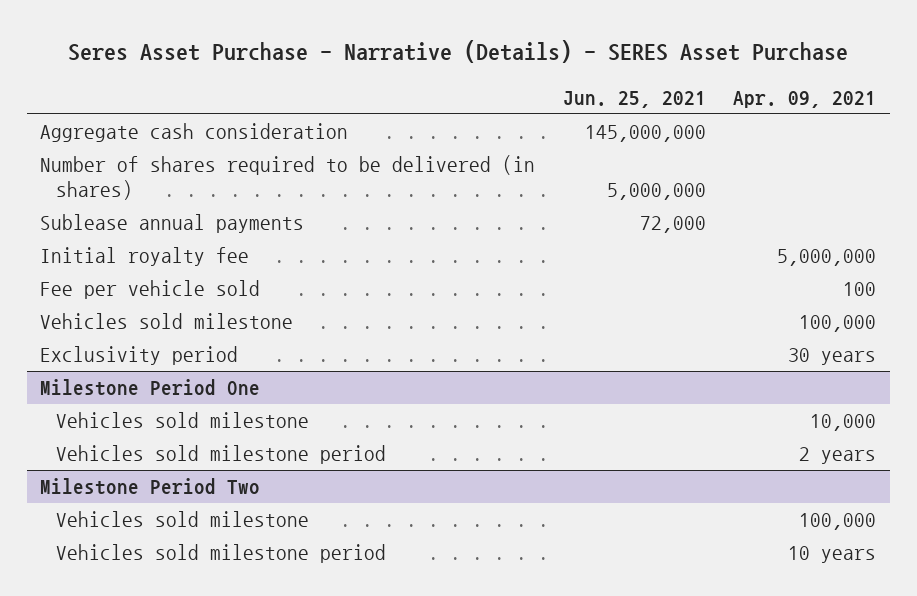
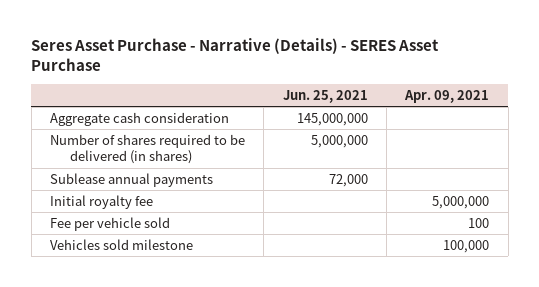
- Exclusivity period | | 30 years
- Milestone Period One
- Vehicles sold milestone | | 10,000
- Vehicles sold milestone period | | 2 years
- Milestone Period Two
- Vehicles sold milestone | | 100,000
- Vehicles sold milestone period | | 10 years

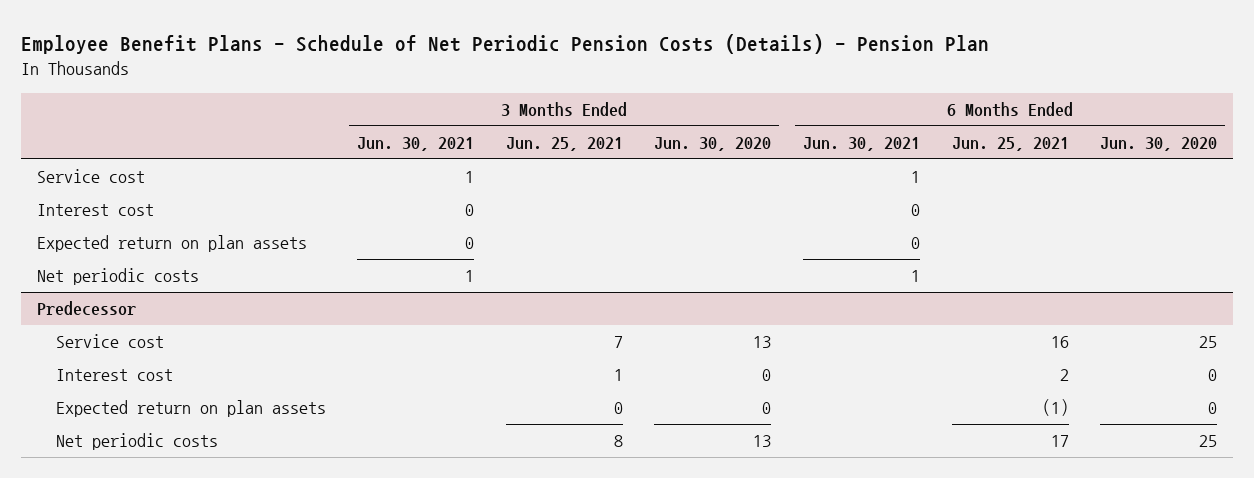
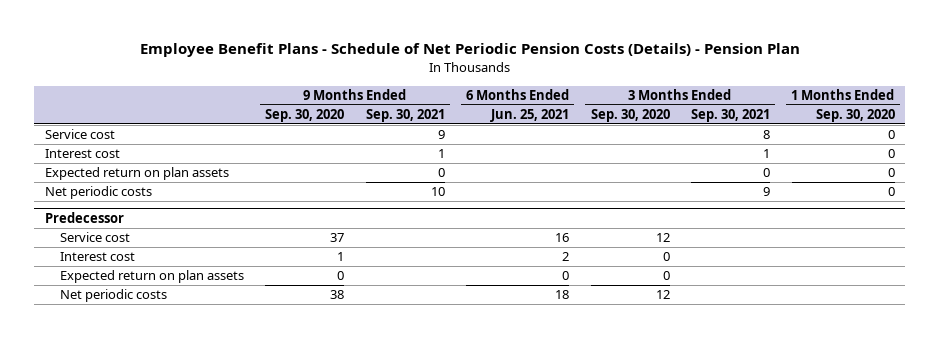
- | 3 Months Ended Jun. 30, 2021 | 3 Months Ended Jun. 25, 2021 | 3 Months Ended Jun. 30, 2020 | 6 Months Ended Jun. 30, 2021 | 6 Months Ended Jun. 25, 2021 | 6 Months Ended Jun. 30, 2020
+ | 9 Months Ended Sep. 30, 2020 | 9 Months Ended Sep. 30, 2021 | 6 Months Ended Jun. 25, 2021 | 3 Months Ended Sep. 30, 2020 | 3 Months Ended Sep. 30, 2021 | 1 Months Ended Sep. 30, 2020
@ Predecessor
- Expected return on plan assets | | 0 | 0 | | (1) | 0
- Net periodic costs | | 8 | 13 | | 17 | 25
+ Expected return on plan assets | 0 | | 0 | 0 | |
+ Net periodic costs | 38 | | 18 | 12 | |

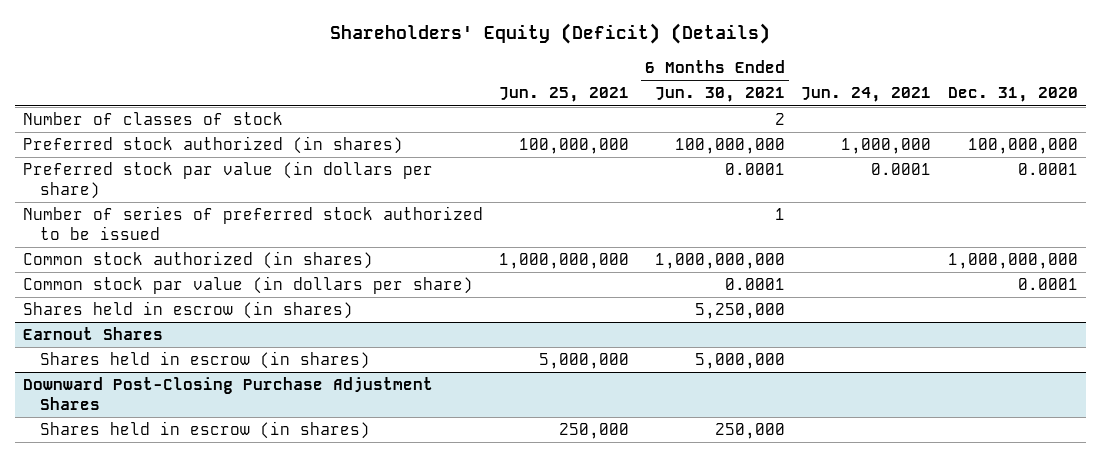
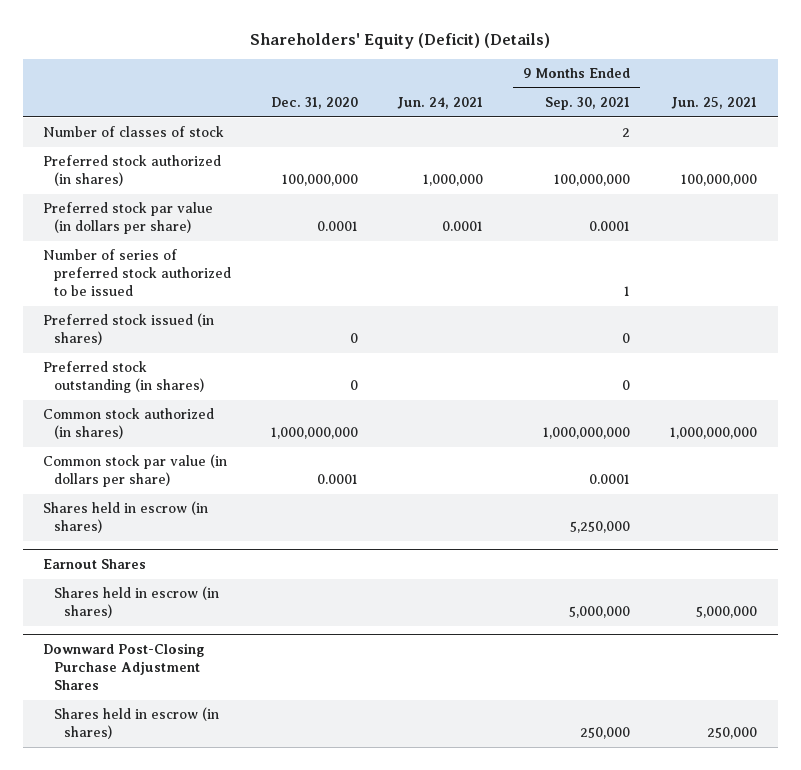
- | Jun. 25, 2021 | 6 Months Ended Jun. 30, 2021 | Jun. 24, 2021 | Dec. 31, 2020
+ | Dec. 31, 2020 | Jun. 24, 2021 | 9 Months Ended Sep. 30, 2021 | Jun. 25, 2021
+ Preferred stock issued (in shares) | 0 | | 0 |
+ Preferred stock outstanding (in shares) | 0 | | 0 |

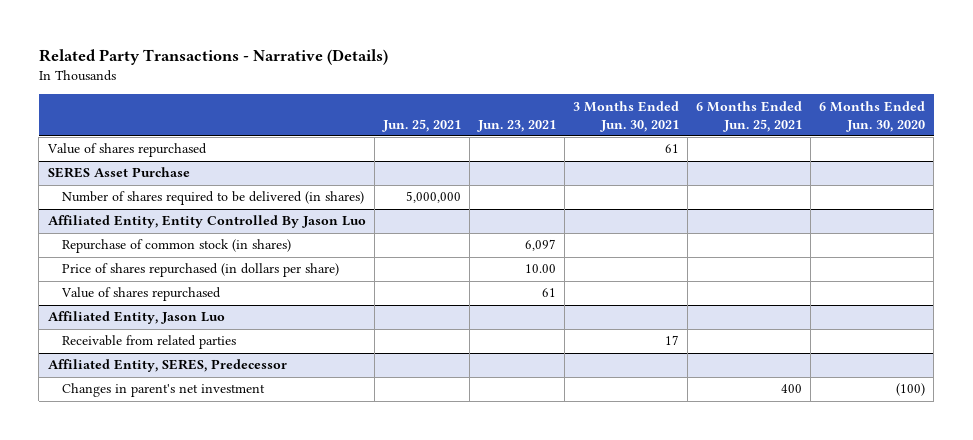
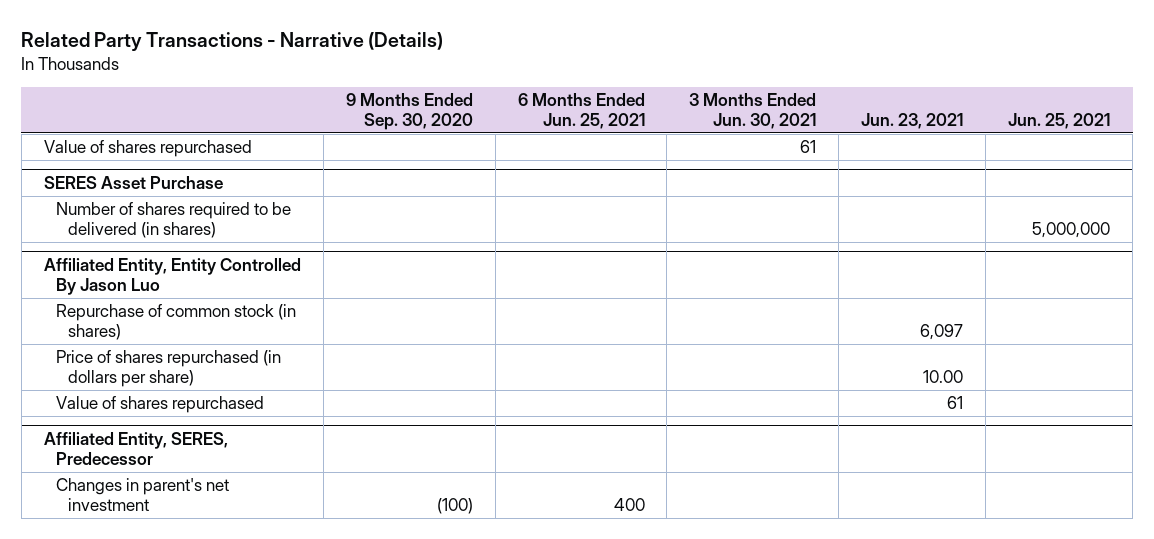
- | Jun. 25, 2021 | Jun. 23, 2021 | 3 Months Ended Jun. 30, 2021 | 6 Months Ended Jun. 25, 2021 | 6 Months Ended Jun. 30, 2020
+ | 9 Months Ended Sep. 30, 2020 | 6 Months Ended Jun. 25, 2021 | 3 Months Ended Jun. 30, 2021 | Jun. 23, 2021 | Jun. 25, 2021
- Affiliated Entity, Jason Luo
- Receivable from related parties | | | 17 | |

